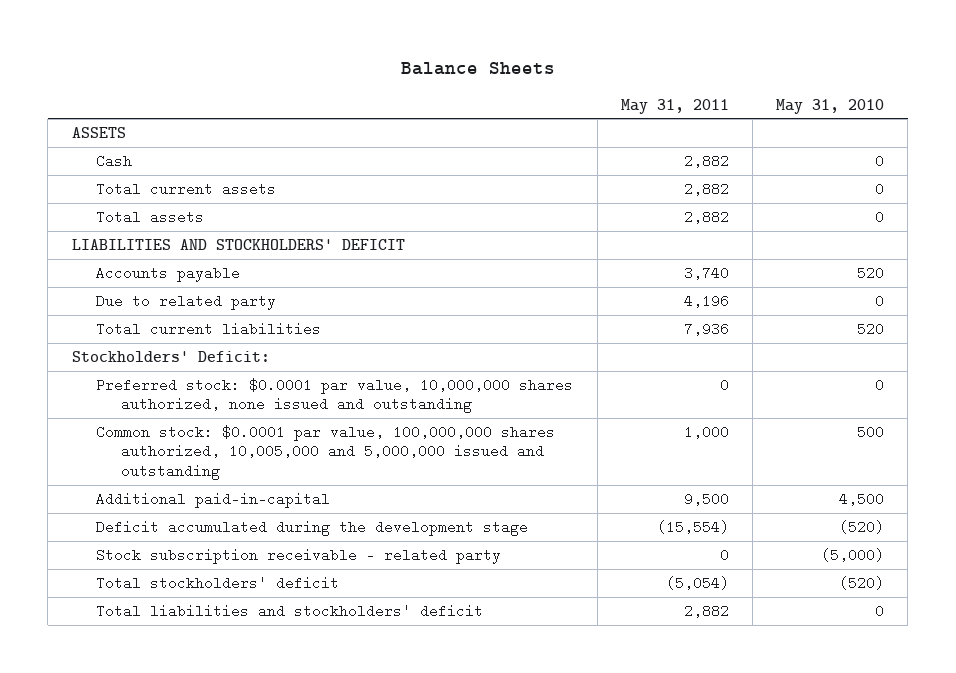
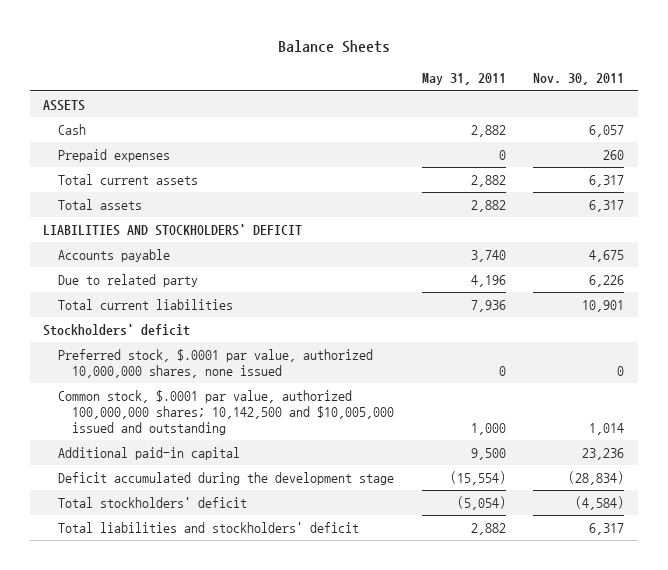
- | May 31, 2011 | May 31, 2010
+ | May 31, 2011 | Nov. 30, 2011
+ Prepaid expenses | 0 | 260
- Stockholders' Deficit:
- Preferred stock: $0.0001 par value, 10,000,000 shares authorized, none issued and outstanding | 0 | 0
- Common stock: $0.0001 par value, 100,000,000 shares authorized, 10,005,000 and 5,000,000 issued and outstanding | 1,000 | 500
- Additional paid-in-capital | 9,500 | 4,500
+ Stockholders' deficit
+ Preferred stock, $.0001 par value, authorized 10,000,000 shares, none issued | 0 | 0
+ Common stock, $.0001 par value, authorized 100,000,000 shares; 10,142,500 and $10,005,000 issued and outstanding | 1,000 | 1,014
+ Additional paid-in capital | 9,500 | 23,236
- Stock subscription receivable - related party | 0 | (5,000)

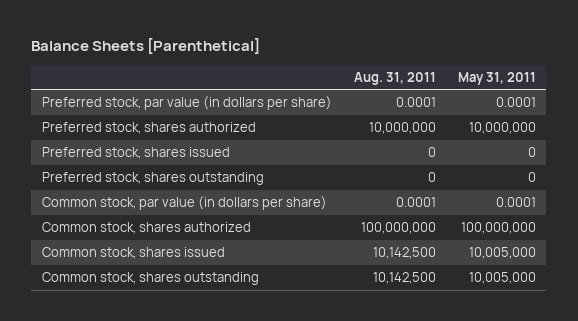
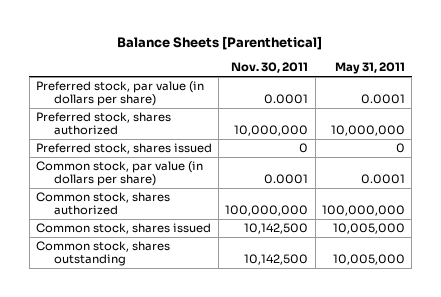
- | Aug. 31, 2011 | May 31, 2011
+ | Nov. 30, 2011 | May 31, 2011
- Preferred stock, shares outstanding | 0 | 0

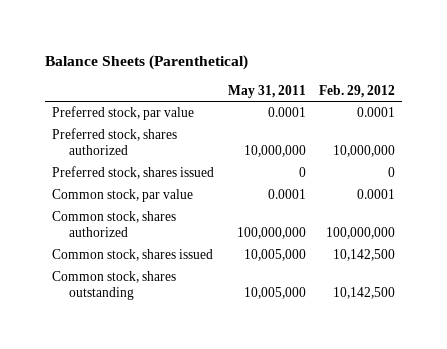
- Balance Sheets [Parenthetical]
+ Balance Sheets (Parenthetical)
- | Nov. 30, 2011 | May 31, 2011
+ | May 31, 2011 | Feb. 29, 2012
- Preferred stock, par value (in dollars per share) | 0.0001 | 0.0001
+ Preferred stock, par value | 0.0001 | 0.0001
- Common stock, par value (in dollars per share) | 0.0001 | 0.0001
+ Common stock, par value | 0.0001 | 0.0001

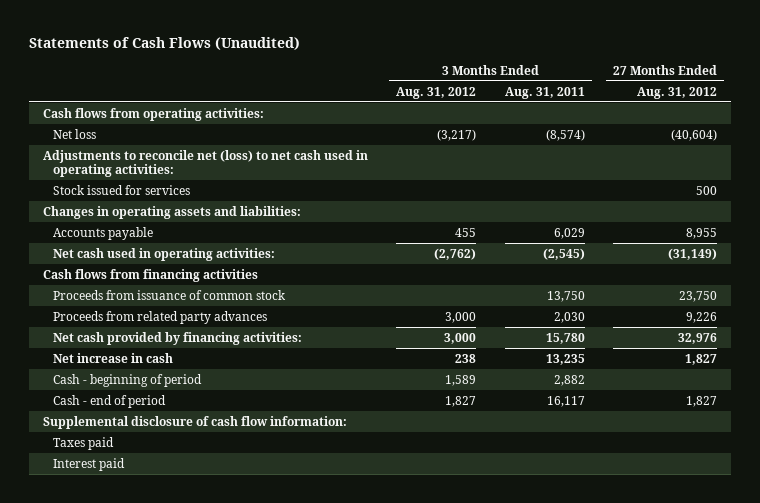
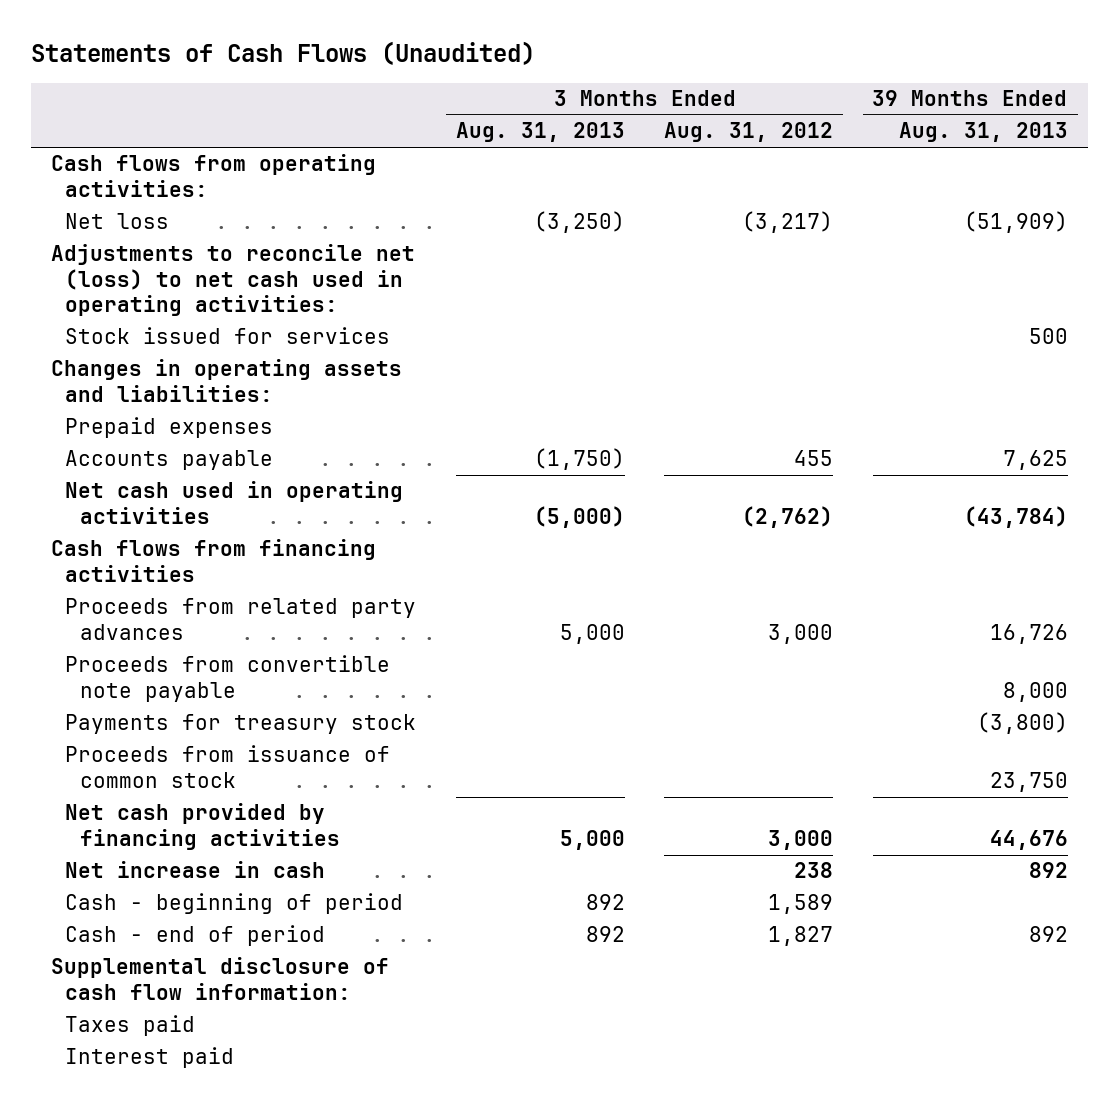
- | 3 Months Ended Aug. 31, 2012 | 3 Months Ended Aug. 31, 2011 | 27 Months Ended Aug. 31, 2012
+ | 3 Months Ended Aug. 31, 2013 | 3 Months Ended Aug. 31, 2012 | 39 Months Ended Aug. 31, 2013
+ Prepaid expenses
- Net cash used in operating activities: | (2,762) | (2,545) | (31,149)
+ Net cash used in operating activities | (5,000) | (2,762) | (43,784)
- Net cash provided by financing activities: | 3,000 | 15,780 | 32,976
+ Proceeds from convertible note payable | | | 8,000
+ Payments for treasury stock | | | (3,800)
moved down: Proceeds from issuance of common stock | | | 23,750
+ Net cash provided by financing activities | 5,000 | 3,000 | 44,676

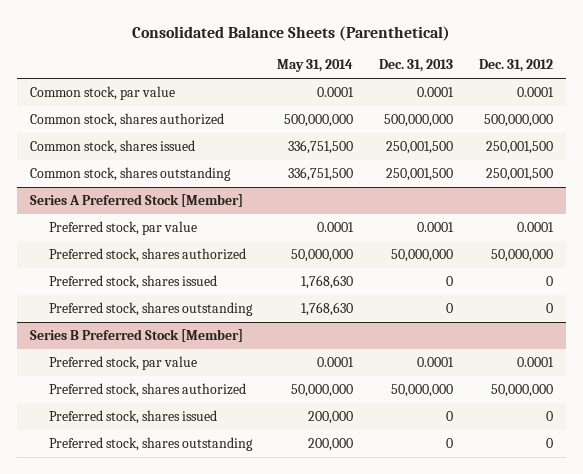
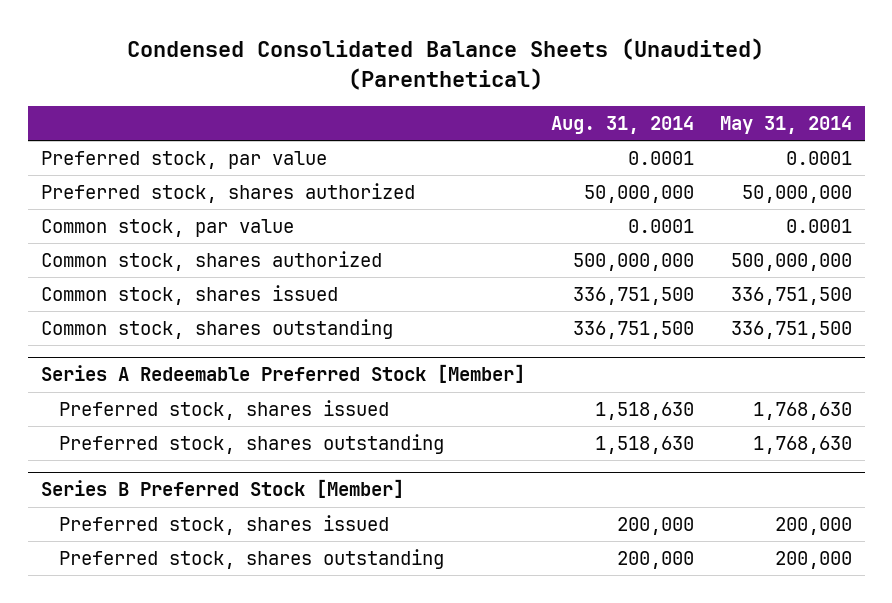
- Consolidated Balance Sheets (Parenthetical)
+ Condensed Consolidated Balance Sheets (Unaudited) (Parenthetical)
- | May 31, 2014 | Dec. 31, 2013 | Dec. 31, 2012
+ | Aug. 31, 2014 | May 31, 2014
+ Preferred stock, par value | 0.0001 | 0.0001
+ Preferred stock, shares authorized | 50,000,000 | 50,000,000
- Series A Preferred Stock [Member]
- Preferred stock, par value | 0.0001 | 0.0001 | 0.0001
- Preferred stock, shares authorized | 50,000,000 | 50,000,000 | 50,000,000
+ Series A Redeemable Preferred Stock [Member]
@ Series B Preferred Stock [Member]
- Preferred stock, par value | 0.0001 | 0.0001 | 0.0001
- Preferred stock, shares authorized | 50,000,000 | 50,000,000 | 50,000,000

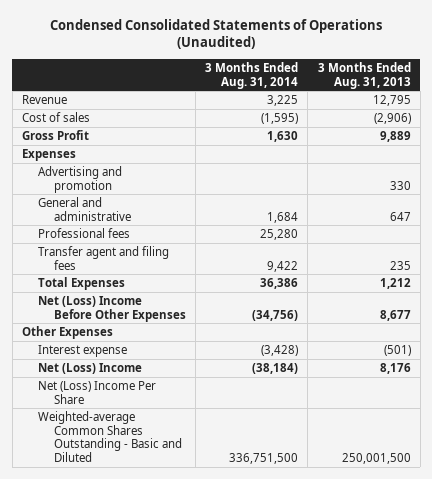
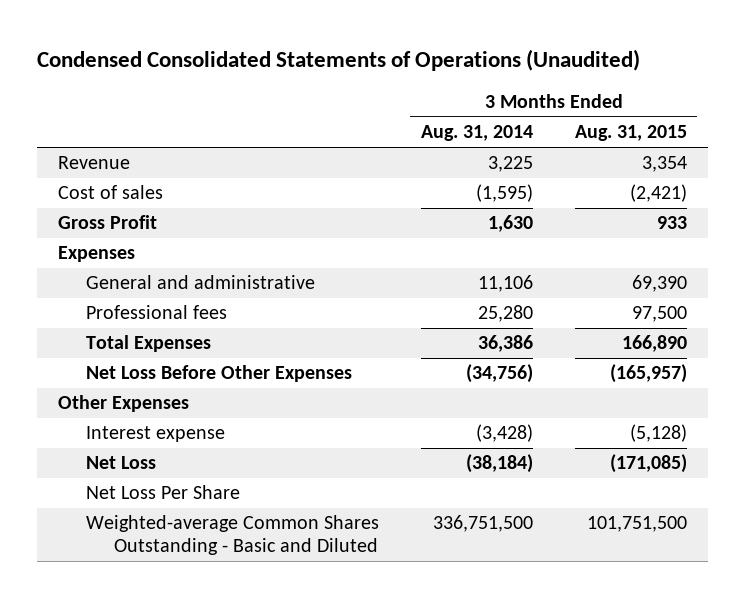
- | 3 Months Ended Aug. 31, 2014 | 3 Months Ended Aug. 31, 2013
+ | 3 Months Ended Aug. 31, 2014 | 3 Months Ended Aug. 31, 2015
- Advertising and promotion | | 330
- General and administrative | 1,684 | 647
+ General and administrative | 11,106 | 69,390
- Transfer agent and filing fees | 9,422 | 235
- Net (Loss) Income Before Other Expenses | (34,756) | 8,677
+ Net Loss Before Other Expenses | (34,756) | (165,957)
- Net (Loss) Income | (38,184) | 8,176
- Net (Loss) Income Per Share
+ Net Loss | (38,184) | (171,085)
+ Net Loss Per Share

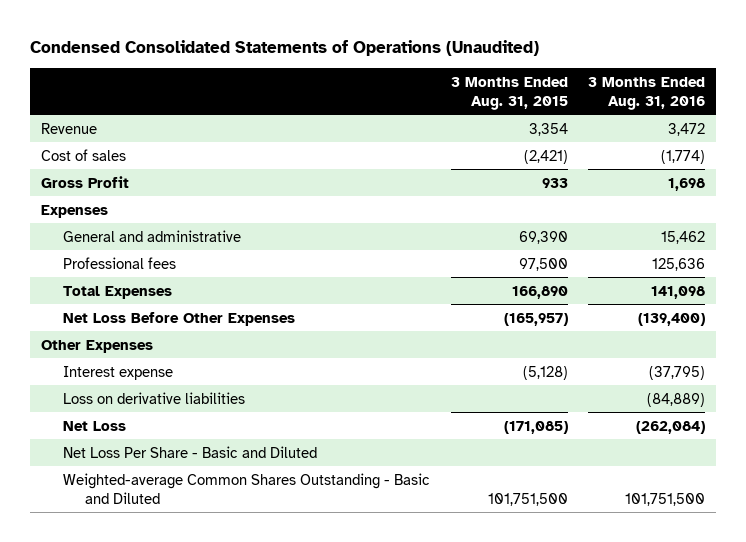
- | 3 Months Ended Aug. 31, 2014 | 3 Months Ended Aug. 31, 2015
+ | 3 Months Ended Aug. 31, 2015 | 3 Months Ended Aug. 31, 2016
+ Loss on derivative liabilities | | (84,889)
- Net Loss Per Share
+ Net Loss Per Share - Basic and Diluted

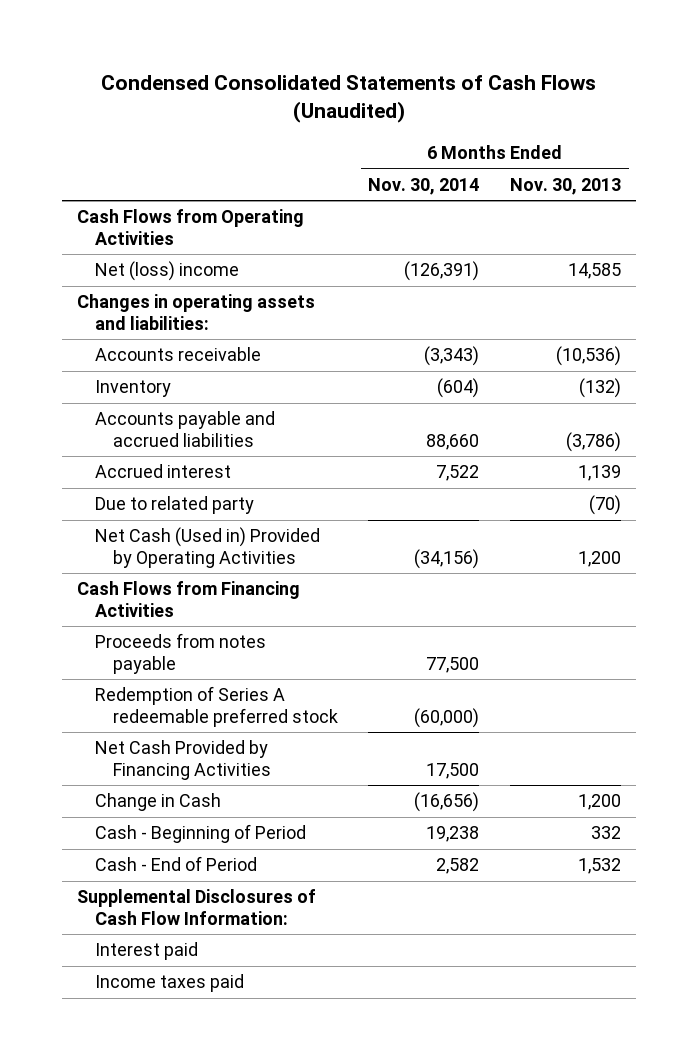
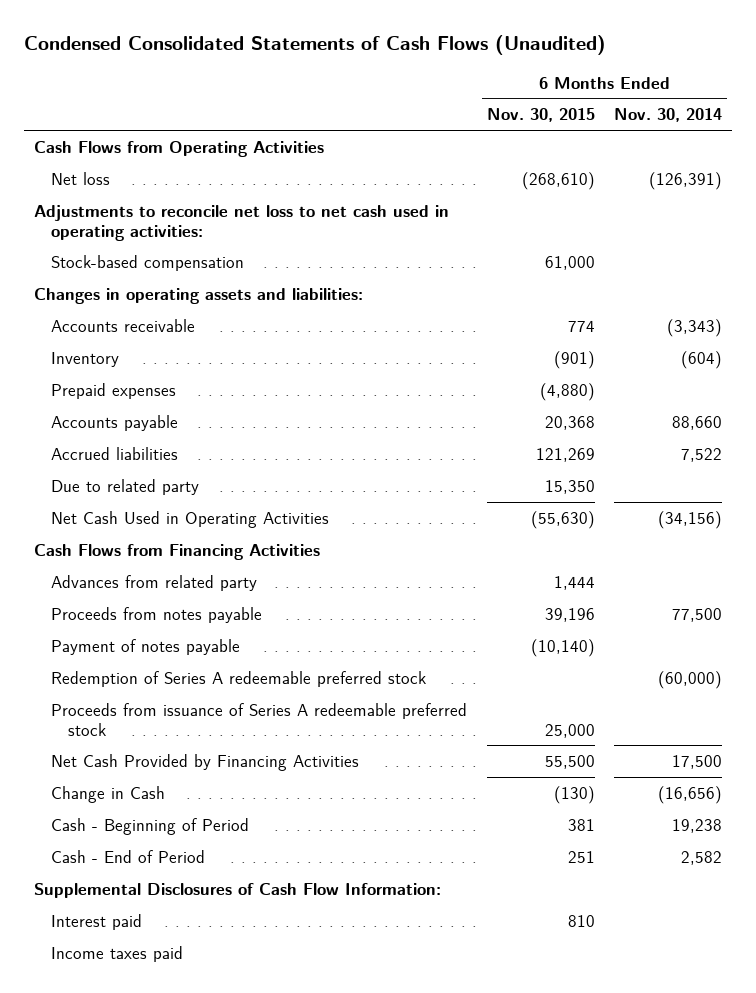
- | 6 Months Ended Nov. 30, 2014 | 6 Months Ended Nov. 30, 2013
+ | 6 Months Ended Nov. 30, 2015 | 6 Months Ended Nov. 30, 2014
- Net (loss) income | (126,391) | 14,585
+ Net loss | (268,610) | (126,391)
+ Adjustments to reconcile net loss to net cash used in operating activities:
+ Stock-based compensation | 61,000 |
- Accounts payable and accrued liabilities | 88,660 | (3,786)
- Accrued interest | 7,522 | 1,139
+ Prepaid expenses | (4,880) |
+ Accounts payable | 20,368 | 88,660
+ Accrued liabilities | 121,269 | 7,522
- Net Cash (Used in) Provided by Operating Activities | (34,156) | 1,200
+ Net Cash Used in Operating Activities | (55,630) | (34,156)
+ Advances from related party | 1,444 |
+ Payment of notes payable | (10,140) |
+ Proceeds from issuance of Series A redeemable preferred stock | 25,000 |

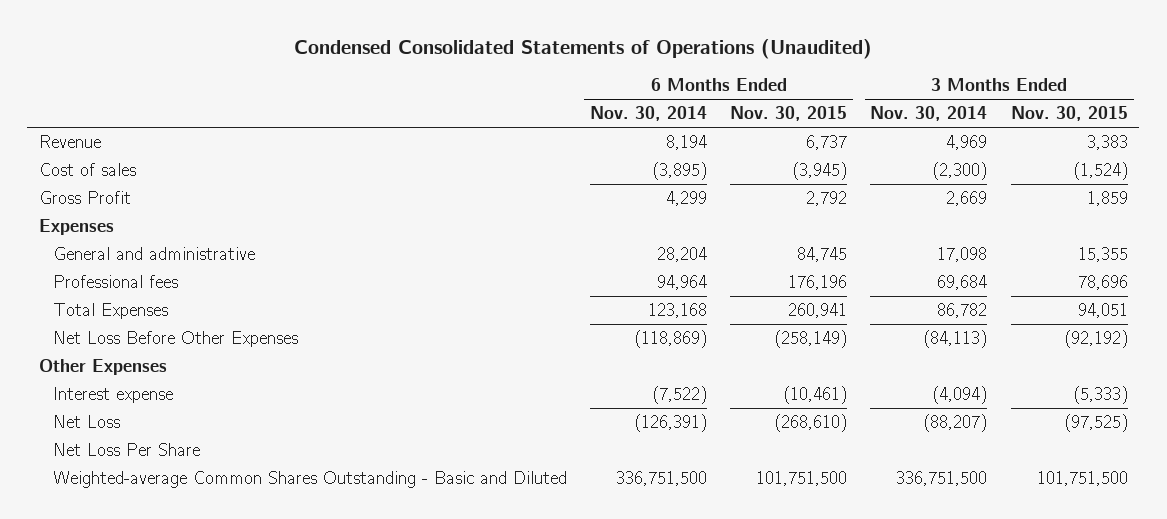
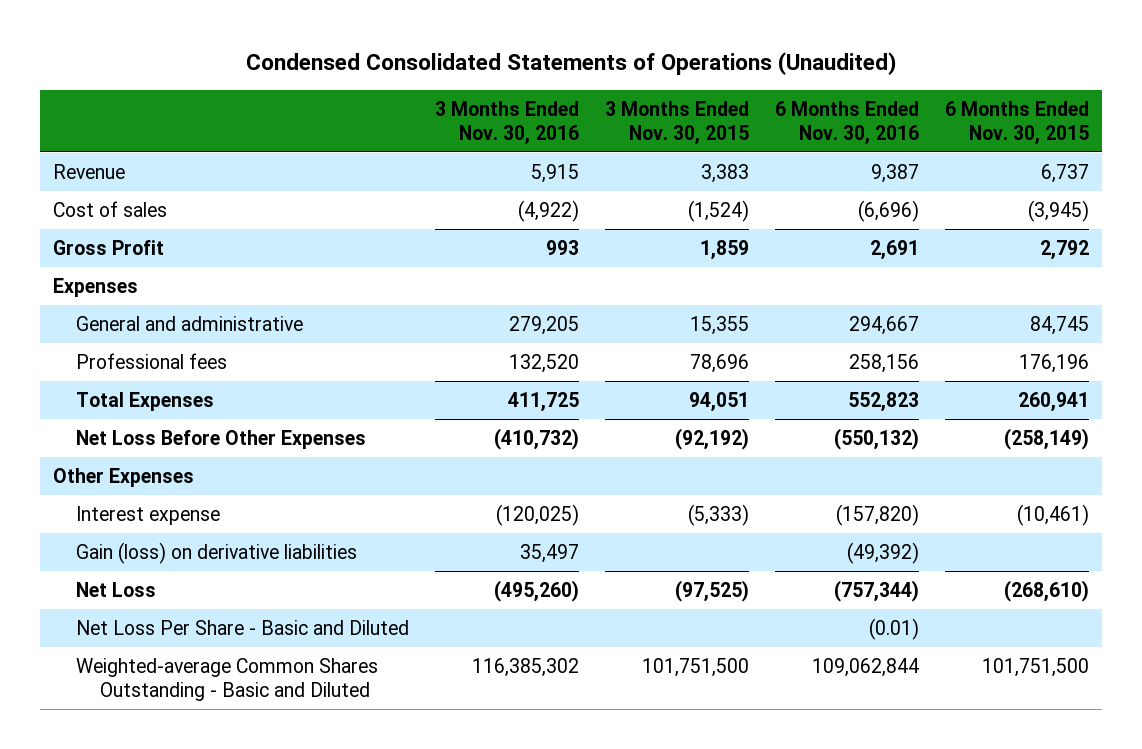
- | 6 Months Ended Nov. 30, 2014 | 6 Months Ended Nov. 30, 2015 | 3 Months Ended Nov. 30, 2014 | 3 Months Ended Nov. 30, 2015
+ | 3 Months Ended Nov. 30, 2016 | 3 Months Ended Nov. 30, 2015 | 6 Months Ended Nov. 30, 2016 | 6 Months Ended Nov. 30, 2015
+ Gain (loss) on derivative liabilities | 35,497 | | (49,392) |
- Net Loss Per Share
+ Net Loss Per Share - Basic and Diluted | | | (0.01) |

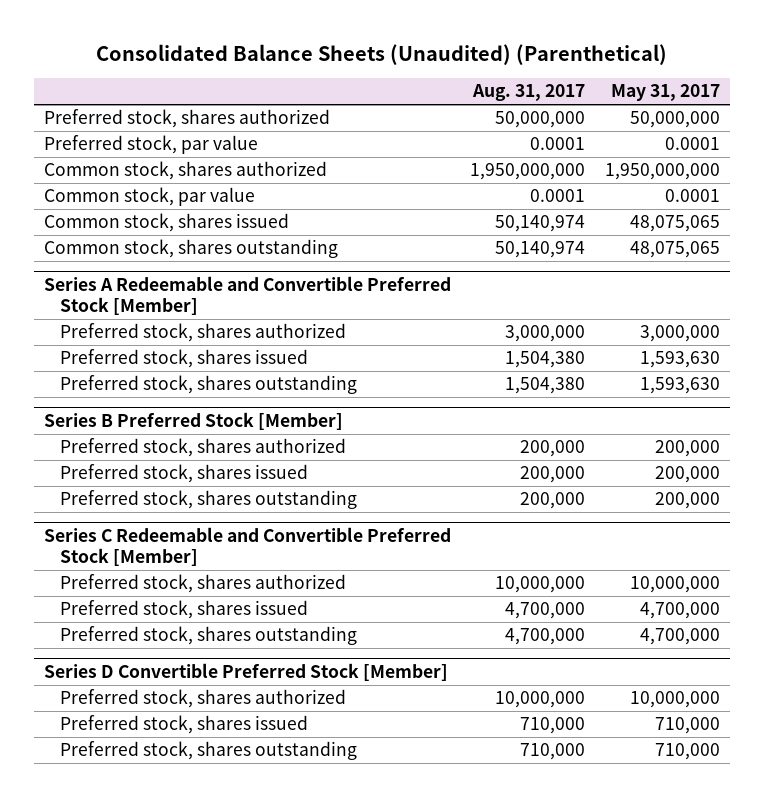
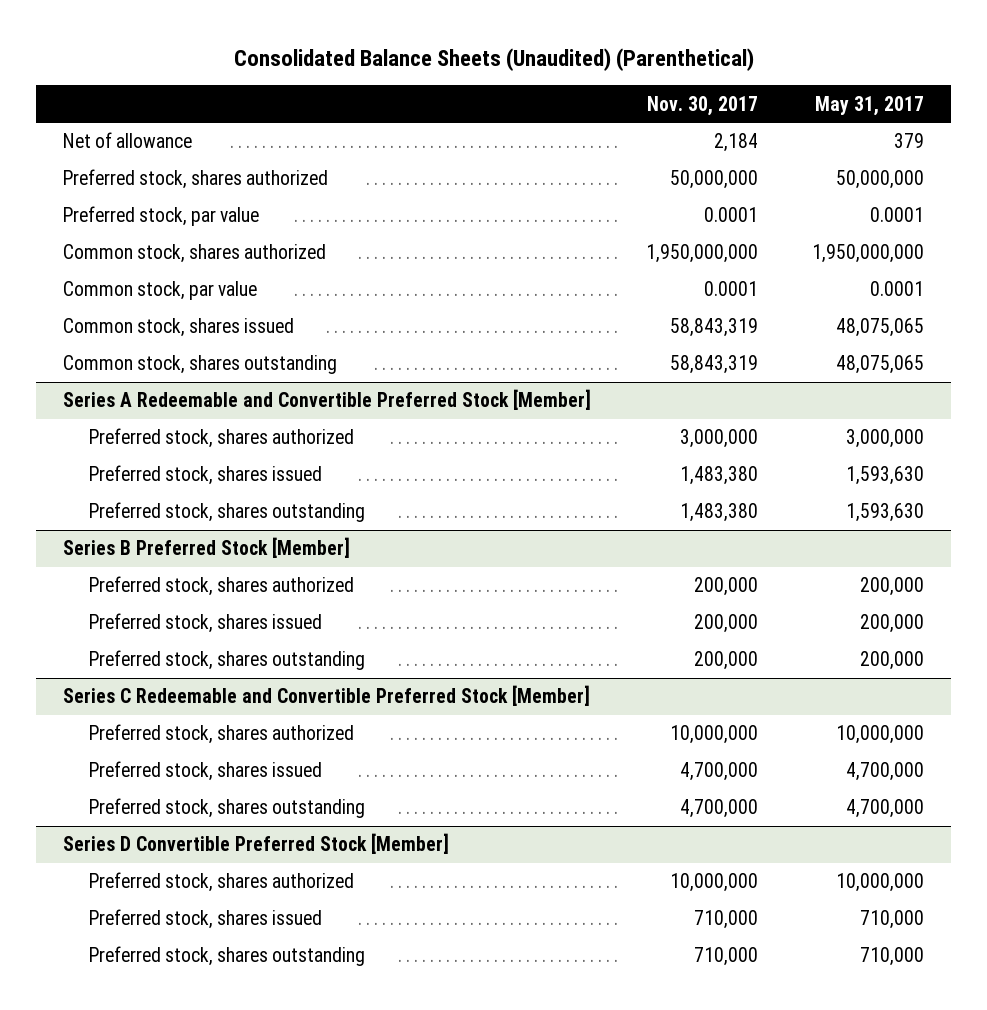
- | Aug. 31, 2017 | May 31, 2017
+ | Nov. 30, 2017 | May 31, 2017
+ Net of allowance | 2,184 | 379

